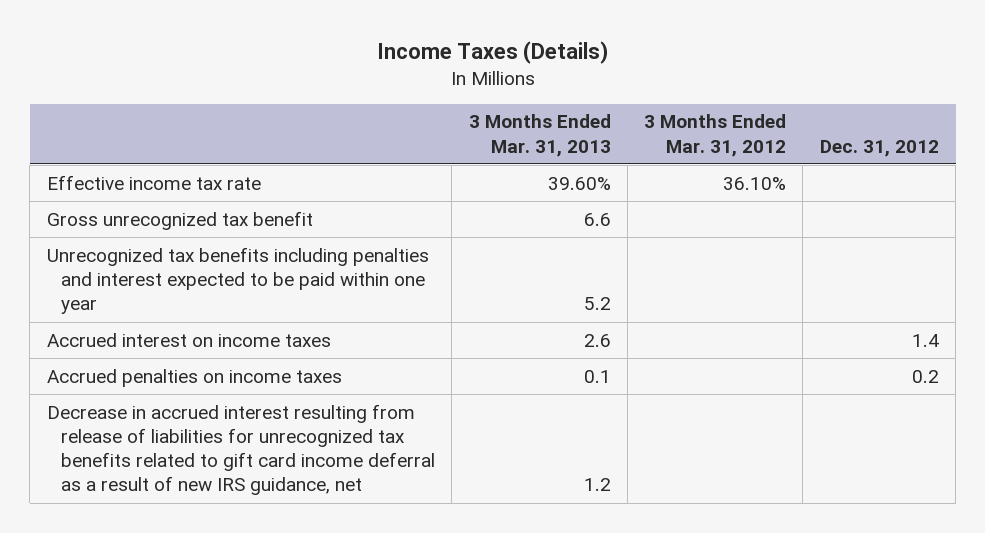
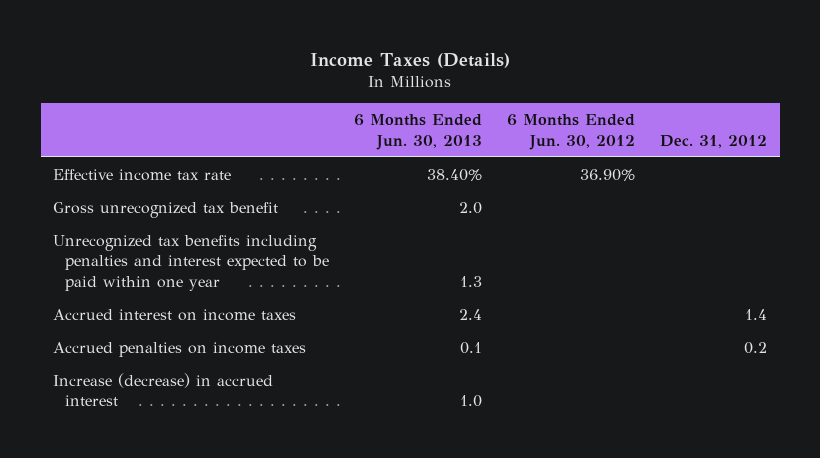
- | 3 Months Ended Mar. 31, 2013 | 3 Months Ended Mar. 31, 2012 | Dec. 31, 2012
+ | 6 Months Ended Jun. 30, 2013 | 6 Months Ended Jun. 30, 2012 | Dec. 31, 2012
- Decrease in accrued interest resulting from release of liabilities for unrecognized tax benefits related to gift card income deferral as a result of new IRS guidance, net | 1.2 | |
+ Increase (decrease) in accrued interest | 1.0 | |

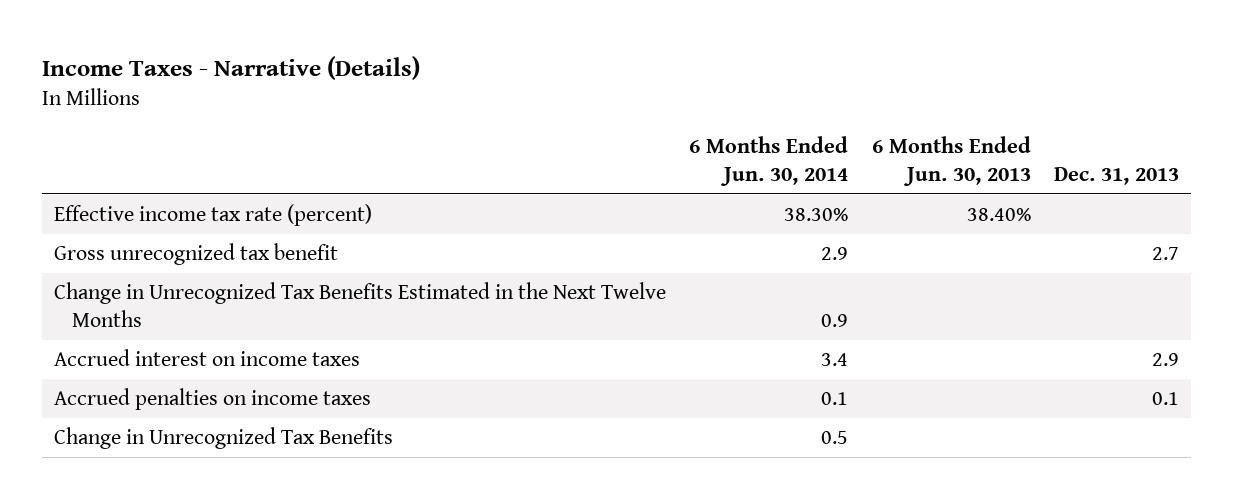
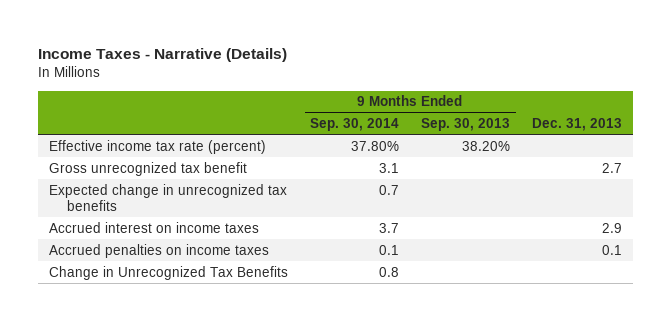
- | 6 Months Ended Jun. 30, 2014 | 6 Months Ended Jun. 30, 2013 | Dec. 31, 2013
+ | 9 Months Ended Sep. 30, 2014 | 9 Months Ended Sep. 30, 2013 | Dec. 31, 2013
- Change in Unrecognized Tax Benefits Estimated in the Next Twelve Months | 0.9 | |
+ Expected change in unrecognized tax benefits | 0.7 | |

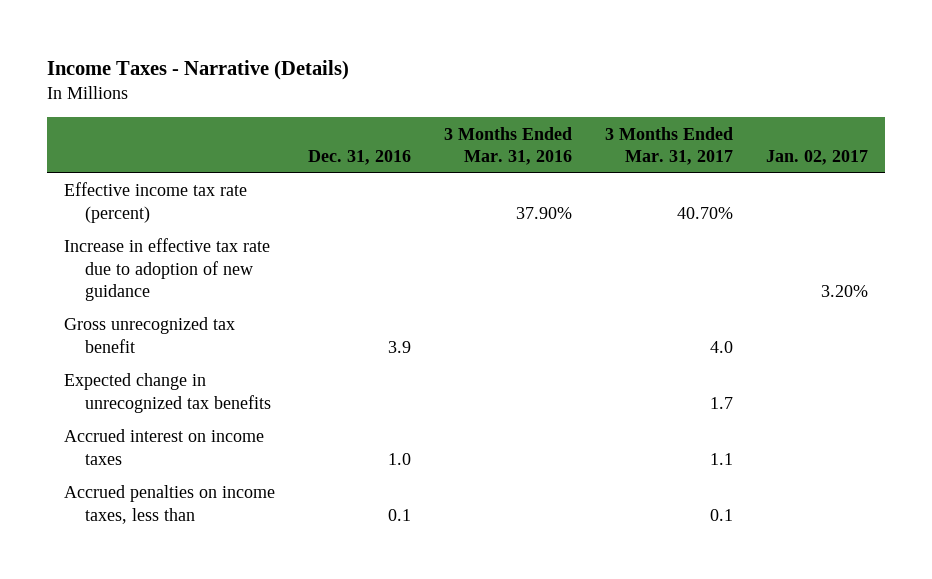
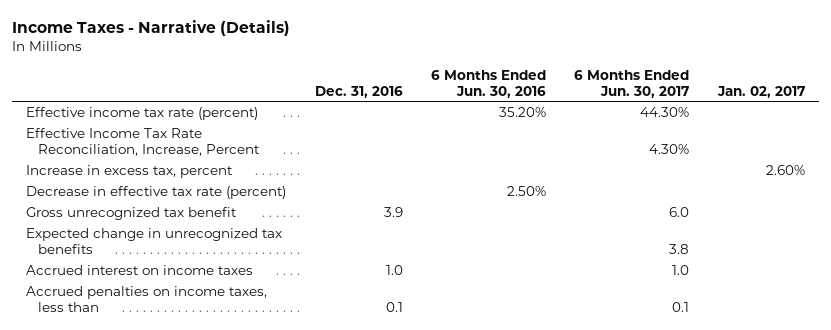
- | Dec. 31, 2016 | 3 Months Ended Mar. 31, 2016 | 3 Months Ended Mar. 31, 2017 | Jan. 02, 2017
+ | Dec. 31, 2016 | 6 Months Ended Jun. 30, 2016 | 6 Months Ended Jun. 30, 2017 | Jan. 02, 2017
- Increase in effective tax rate due to adoption of new guidance | | | | 3.20%
+ Effective Income Tax Rate Reconciliation, Increase, Percent | | | 4.30% |
+ Increase in excess tax, percent | | | | 2.60%
+ Decrease in effective tax rate (percent) | | 2.50% | |

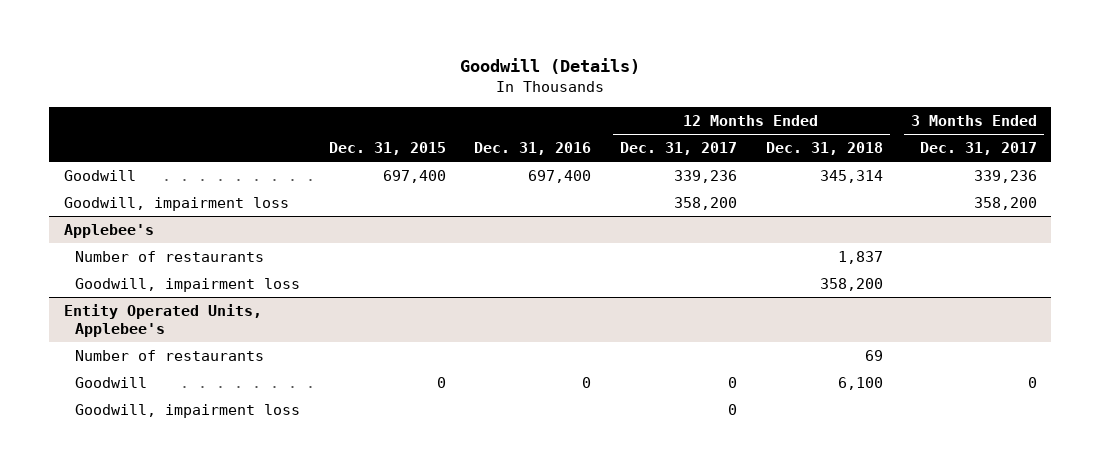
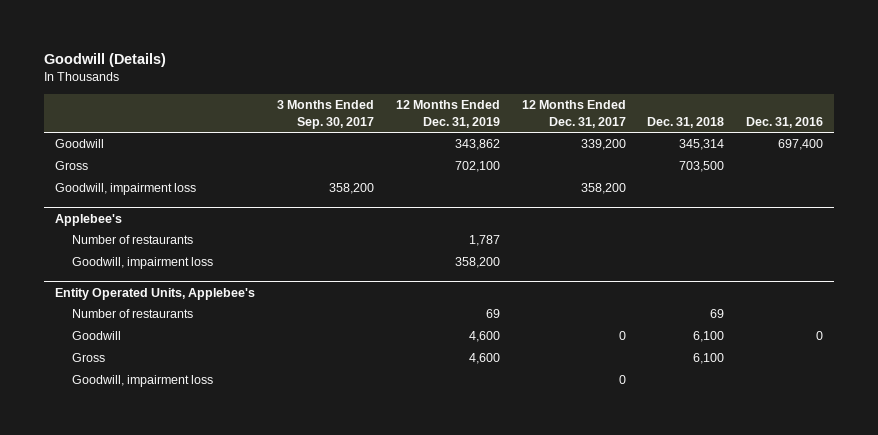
- | Dec. 31, 2015 | Dec. 31, 2016 | 12 Months Ended Dec. 31, 2017 | 12 Months Ended Dec. 31, 2018 | 3 Months Ended Dec. 31, 2017
+ | 3 Months Ended Sep. 30, 2017 | 12 Months Ended Dec. 31, 2019 | 12 Months Ended Dec. 31, 2017 | Dec. 31, 2018 | Dec. 31, 2016
- Goodwill | 697,400 | 697,400 | 339,236 | 345,314 | 339,236
+ Goodwill | | 343,862 | 339,200 | 345,314 | 697,400
+ Gross | | 702,100 | | 703,500 |
@ Entity Operated Units, Applebee's
+ Gross | | 4,600 | | 6,100 |

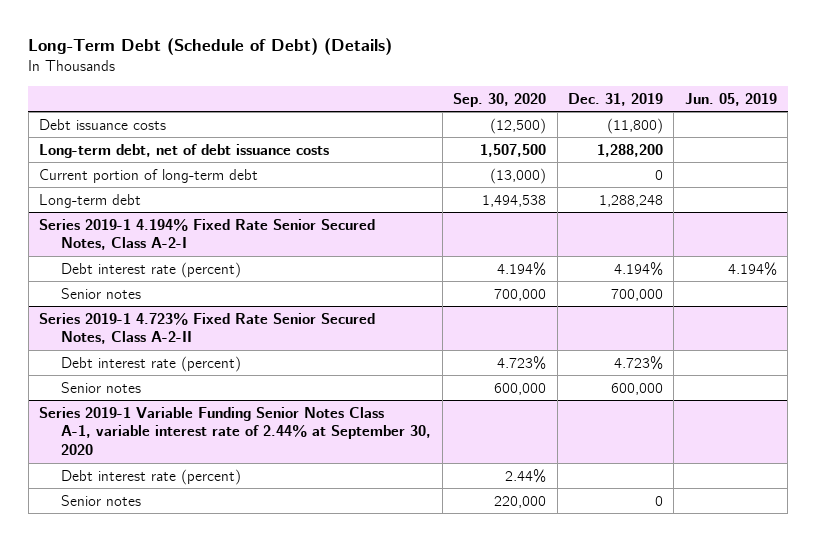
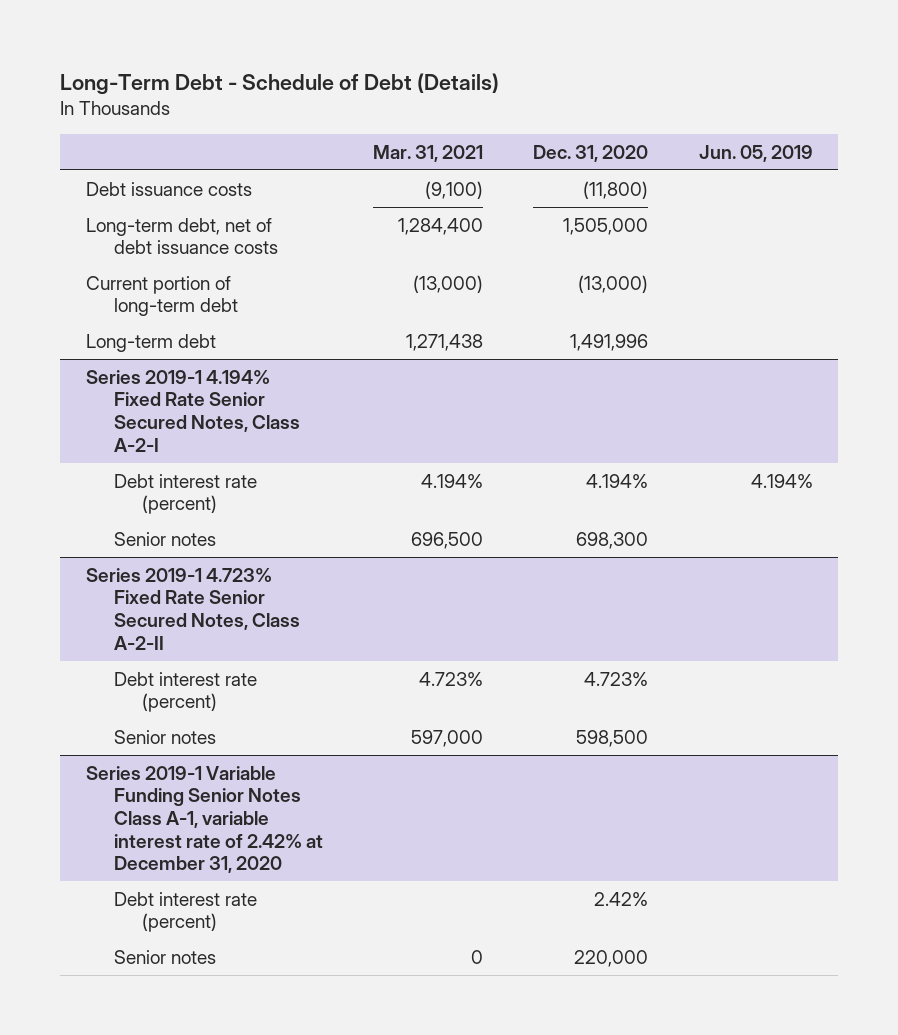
- Long-Term Debt (Schedule of Debt) (Details)
+ Long-Term Debt - Schedule of Debt (Details)
- | Sep. 30, 2020 | Dec. 31, 2019 | Jun. 05, 2019
+ | Mar. 31, 2021 | Dec. 31, 2020 | Jun. 05, 2019
- Series 2019-1 Variable Funding Senior Notes Class A-1, variable interest rate of 2.44% at September 30, 2020
+ Series 2019-1 Variable Funding Senior Notes Class A-1, variable interest rate of 2.42% at December 31, 2020

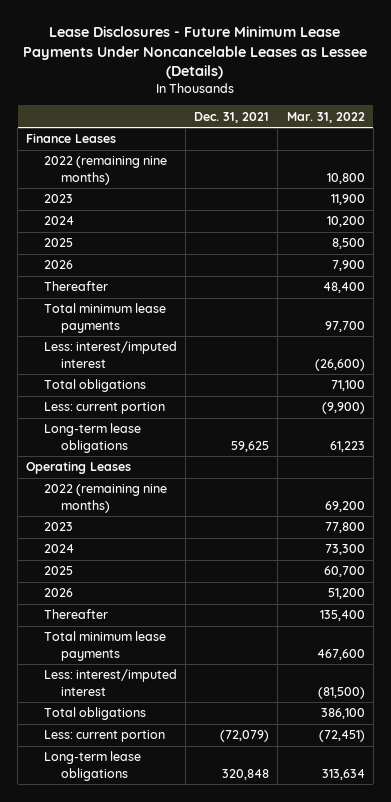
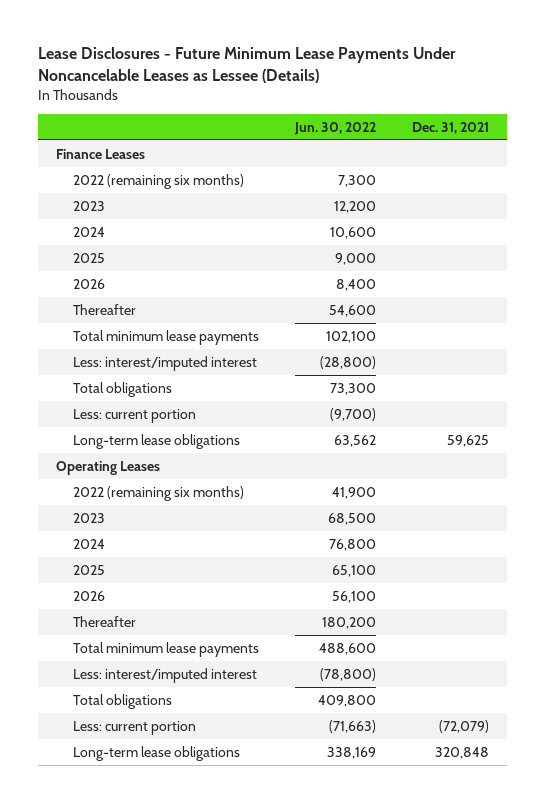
- | Dec. 31, 2021 | Mar. 31, 2022
+ | Jun. 30, 2022 | Dec. 31, 2021
- 2022 (remaining nine months) | | 10,800
+ 2022 (remaining six months) | 7,300 |
- 2022 (remaining nine months) | | 69,200
+ 2022 (remaining six months) | 41,900 |

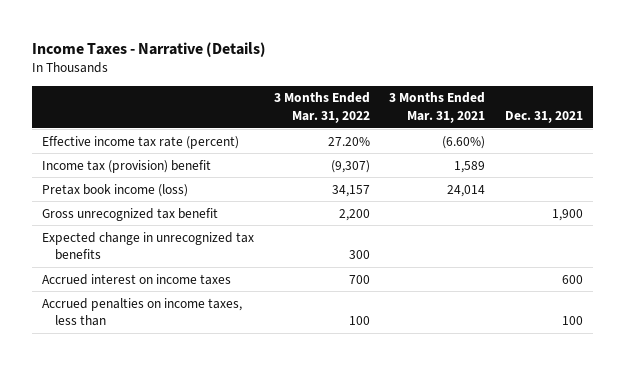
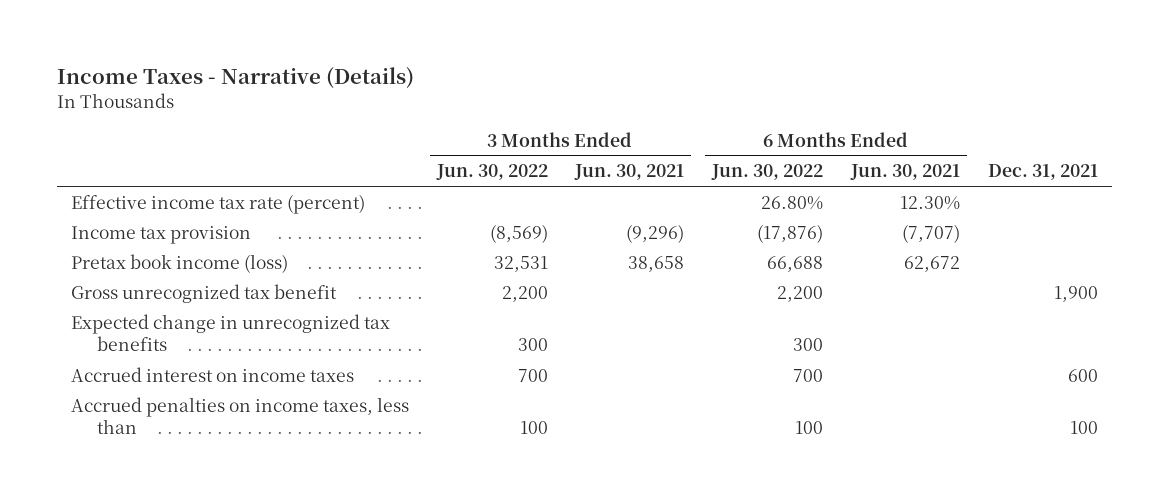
- | 3 Months Ended Mar. 31, 2022 | 3 Months Ended Mar. 31, 2021 | Dec. 31, 2021
+ | 3 Months Ended Jun. 30, 2022 | 3 Months Ended Jun. 30, 2021 | 6 Months Ended Jun. 30, 2022 | 6 Months Ended Jun. 30, 2021 | Dec. 31, 2021
- Income tax (provision) benefit | (9,307) | 1,589 |
+ Income tax provision | (8,569) | (9,296) | (17,876) | (7,707) |

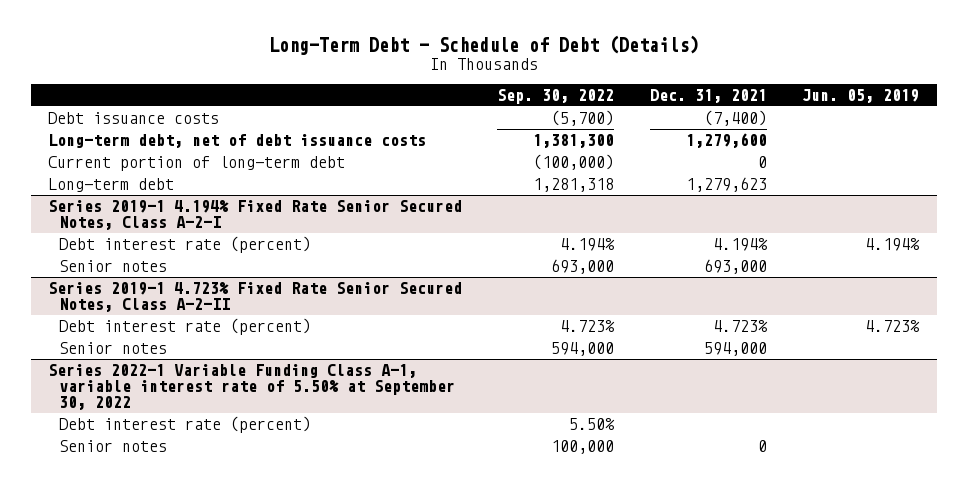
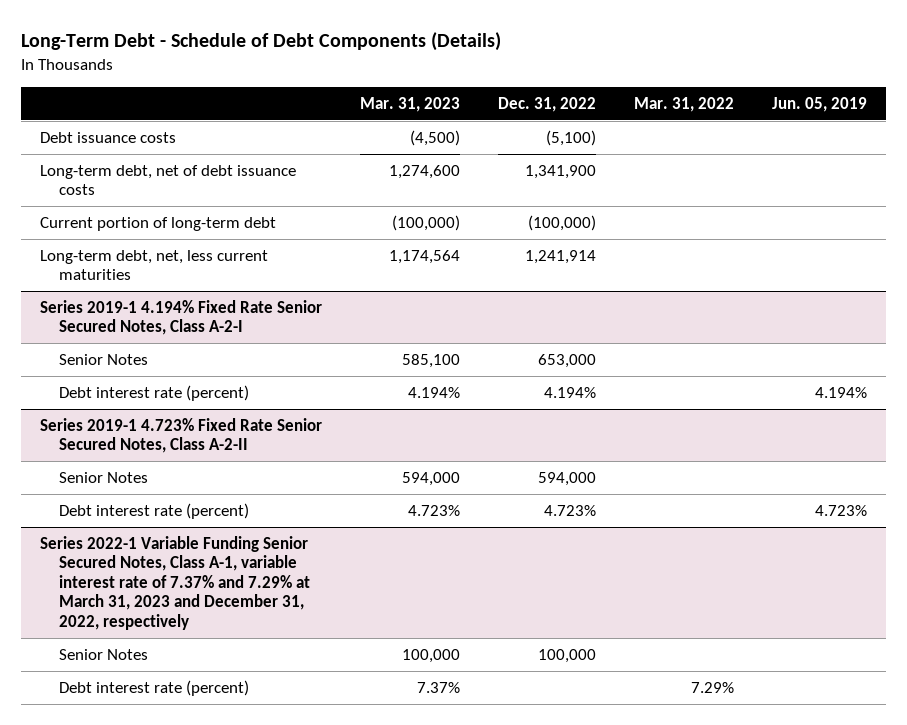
- Long-Term Debt - Schedule of Debt (Details)
+ Long-Term Debt - Schedule of Debt Components (Details)
- | Sep. 30, 2022 | Dec. 31, 2021 | Jun. 05, 2019
+ | Mar. 31, 2023 | Dec. 31, 2022 | Mar. 31, 2022 | Jun. 05, 2019
- Long-term debt | 1,281,318 | 1,279,623 |
+ Long-term debt, net, less current maturities | 1,174,564 | 1,241,914 | |
@ Series 2019-1 4.194% Fixed Rate Senior Secured Notes, Class A-2-I
+ Senior Notes | 585,100 | 653,000 | |
- Senior notes | 693,000 | 693,000 |
@ Series 2019-1 4.723% Fixed Rate Senior Secured Notes, Class A-2-II
+ Senior Notes | 594,000 | 594,000 | |
- Senior notes | 594,000 | 594,000 |
- Series 2022-1 Variable Funding Class A-1, variable interest rate of 5.50% at September 30, 2022
+ Series 2022-1 Variable Funding Senior Secured Notes, Class A-1, variable interest rate of 7.37% and 7.29% at March 31, 2023 and December 31, 2022, respectively
+ Senior Notes | 100,000 | 100,000 | |
- Senior notes | 100,000 | 0 |

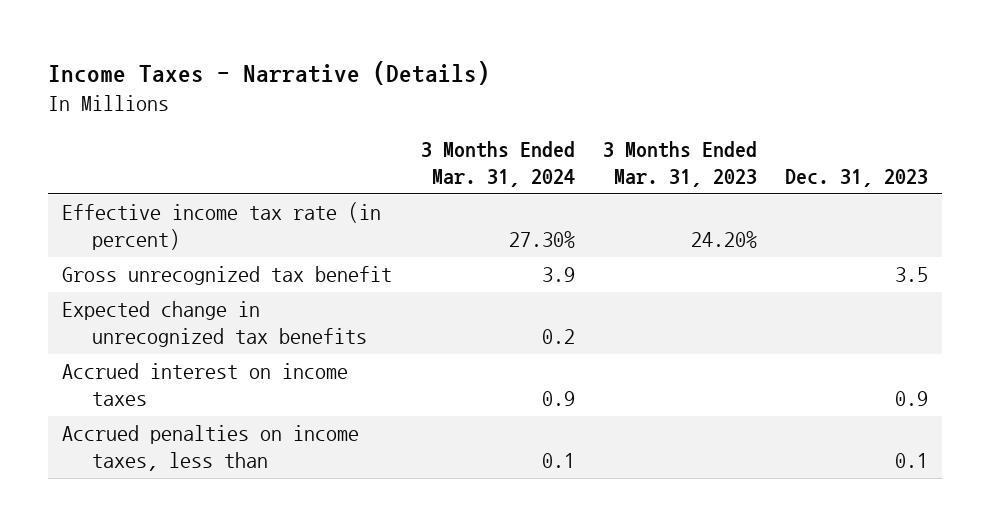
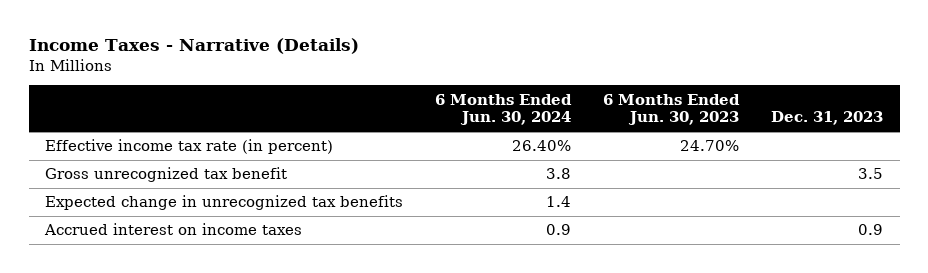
- | 3 Months Ended Mar. 31, 2024 | 3 Months Ended Mar. 31, 2023 | Dec. 31, 2023
+ | 6 Months Ended Jun. 30, 2024 | 6 Months Ended Jun. 30, 2023 | Dec. 31, 2023
- Accrued penalties on income taxes, less than | 0.1 | | 0.1

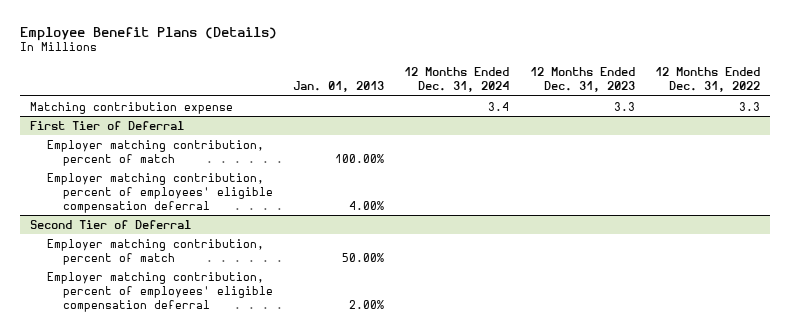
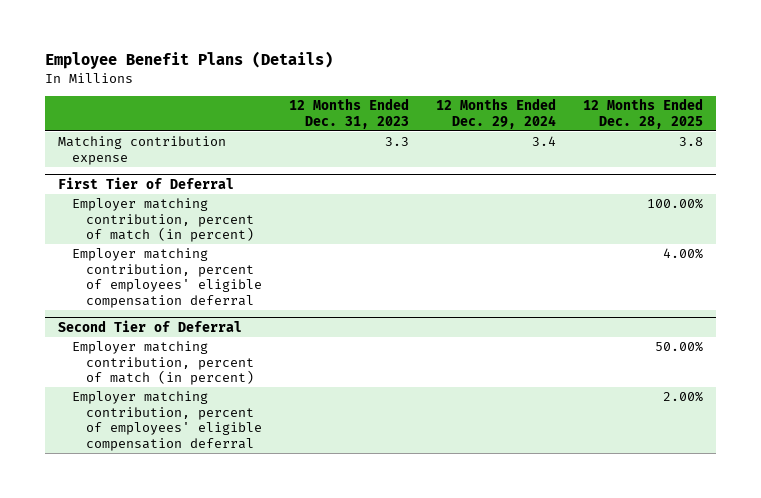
- | Jan. 01, 2013 | 12 Months Ended Dec. 31, 2024 | 12 Months Ended Dec. 31, 2023 | 12 Months Ended Dec. 31, 2022
+ | 12 Months Ended Dec. 31, 2023 | 12 Months Ended Dec. 29, 2024 | 12 Months Ended Dec. 28, 2025
@ First Tier of Deferral
- Employer matching contribution, percent of match | 100.00% | | |
+ Employer matching contribution, percent of match (in percent) | | | 100.00%
@ Second Tier of Deferral
- Employer matching contribution, percent of match | 50.00% | | |
+ Employer matching contribution, percent of match (in percent) | | | 50.00%

